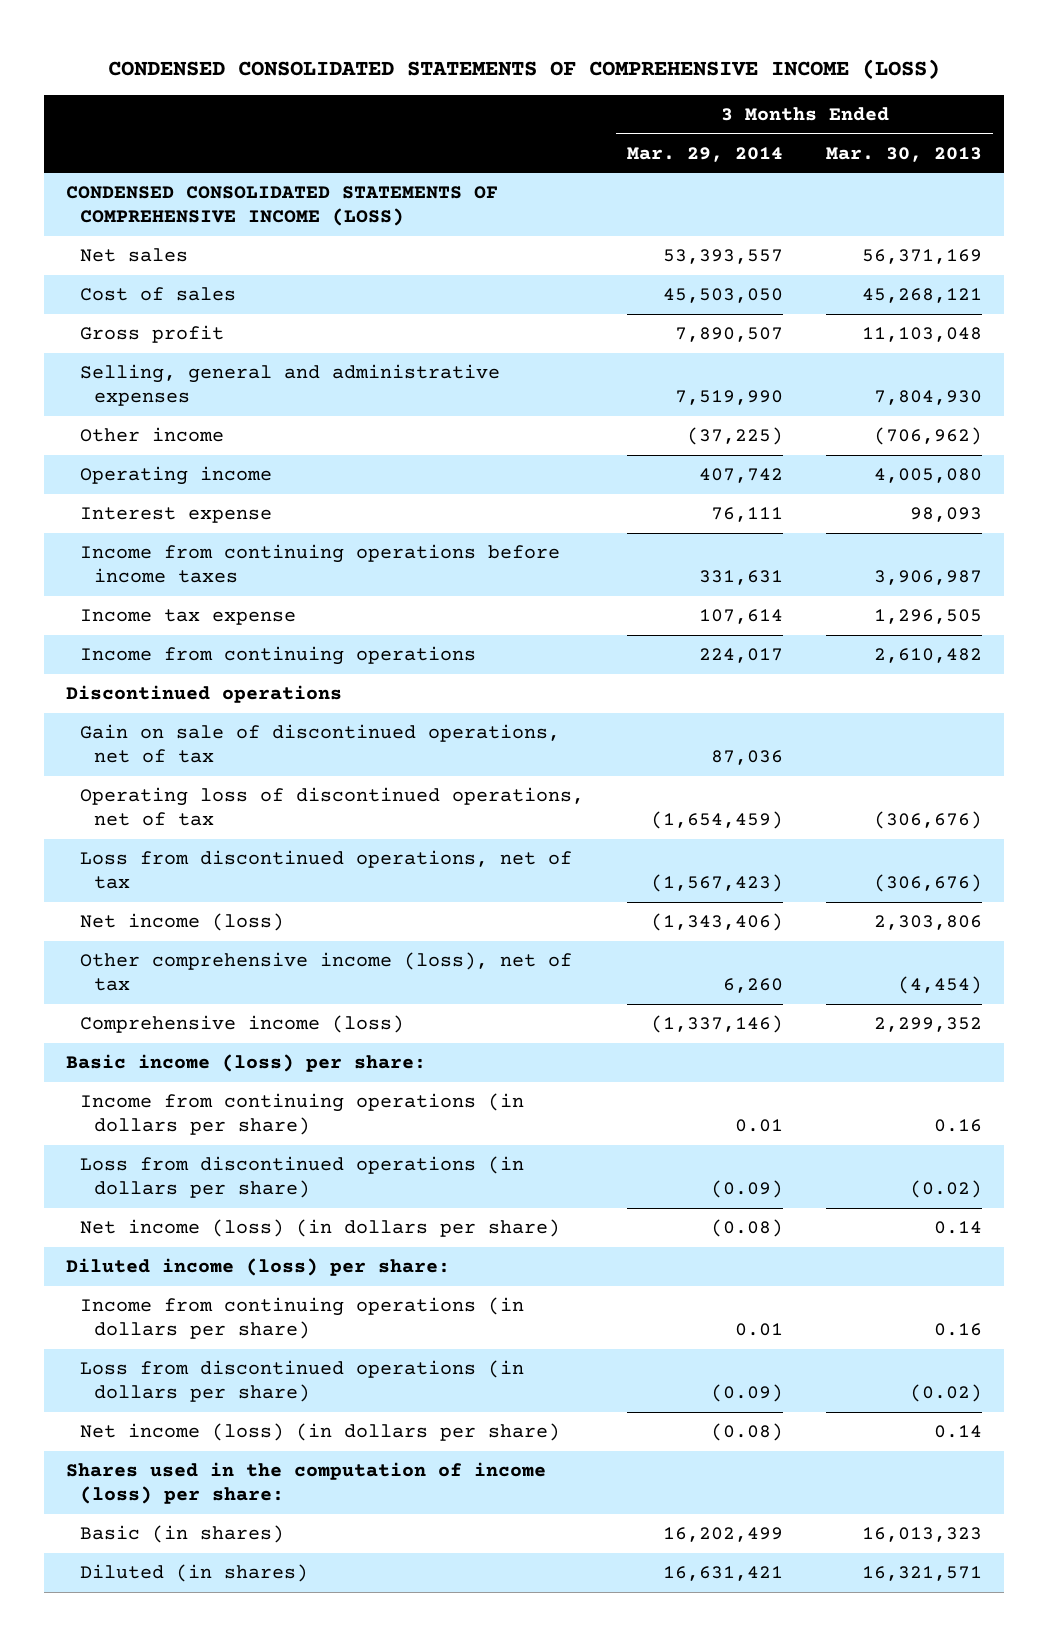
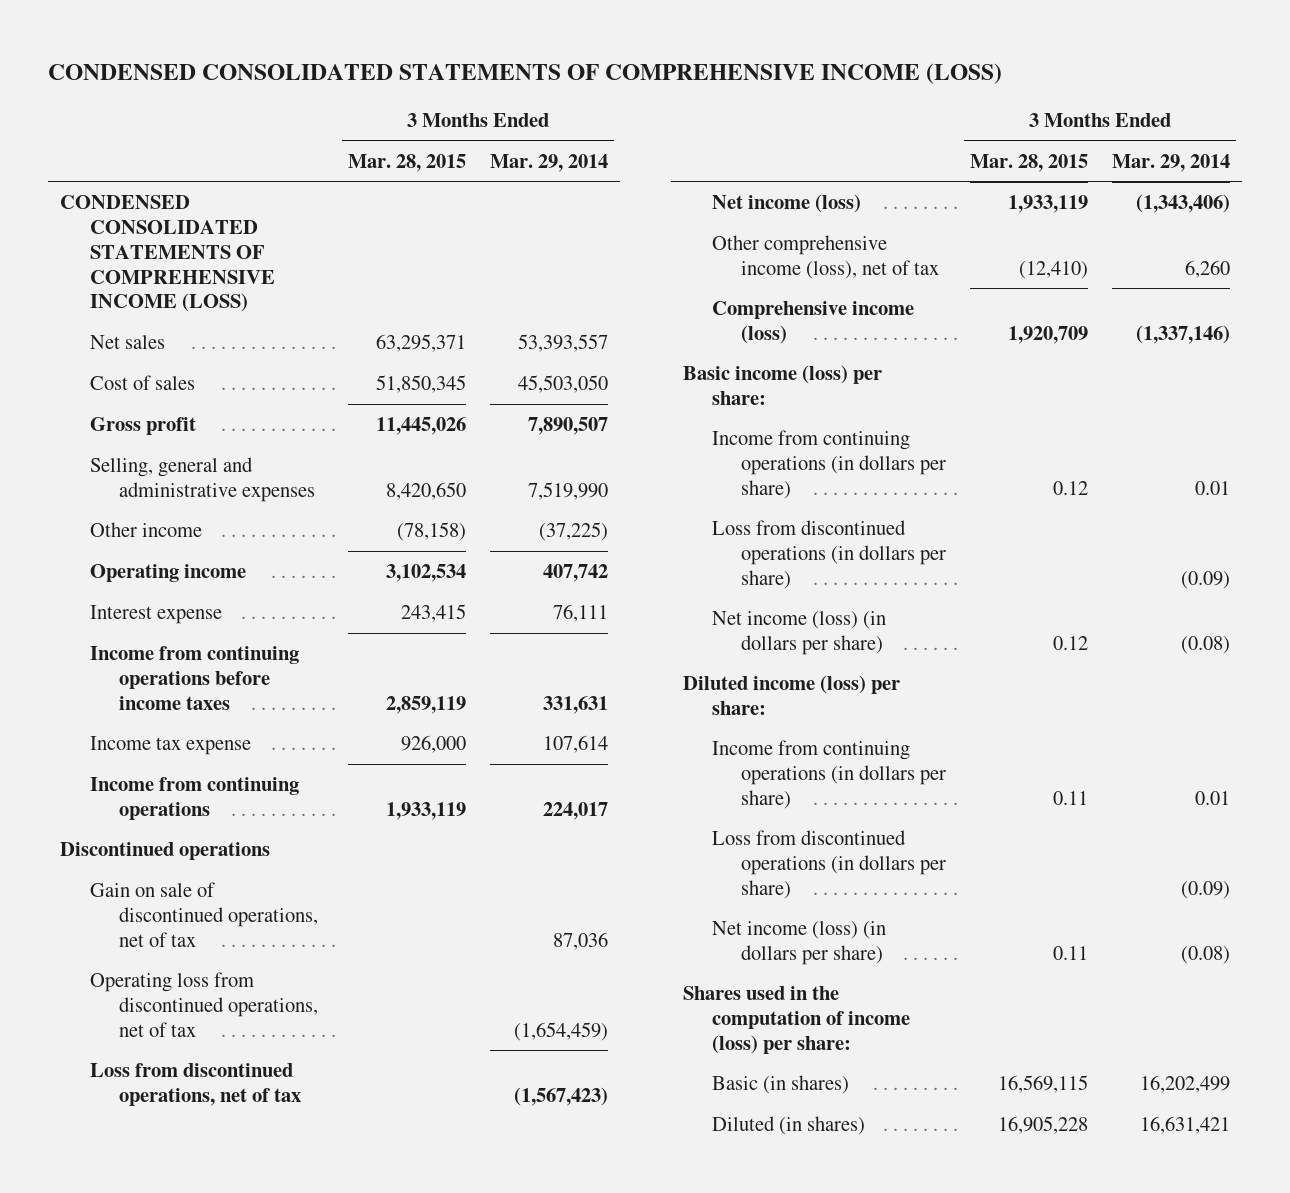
- | 3 Months Ended Mar. 29, 2014 | 3 Months Ended Mar. 30, 2013
+ | 3 Months Ended Mar. 28, 2015 | 3 Months Ended Mar. 29, 2014
- Operating loss of discontinued operations, net of tax | (1,654,459) | (306,676)
+ Operating loss from discontinued operations, net of tax | | (1,654,459)

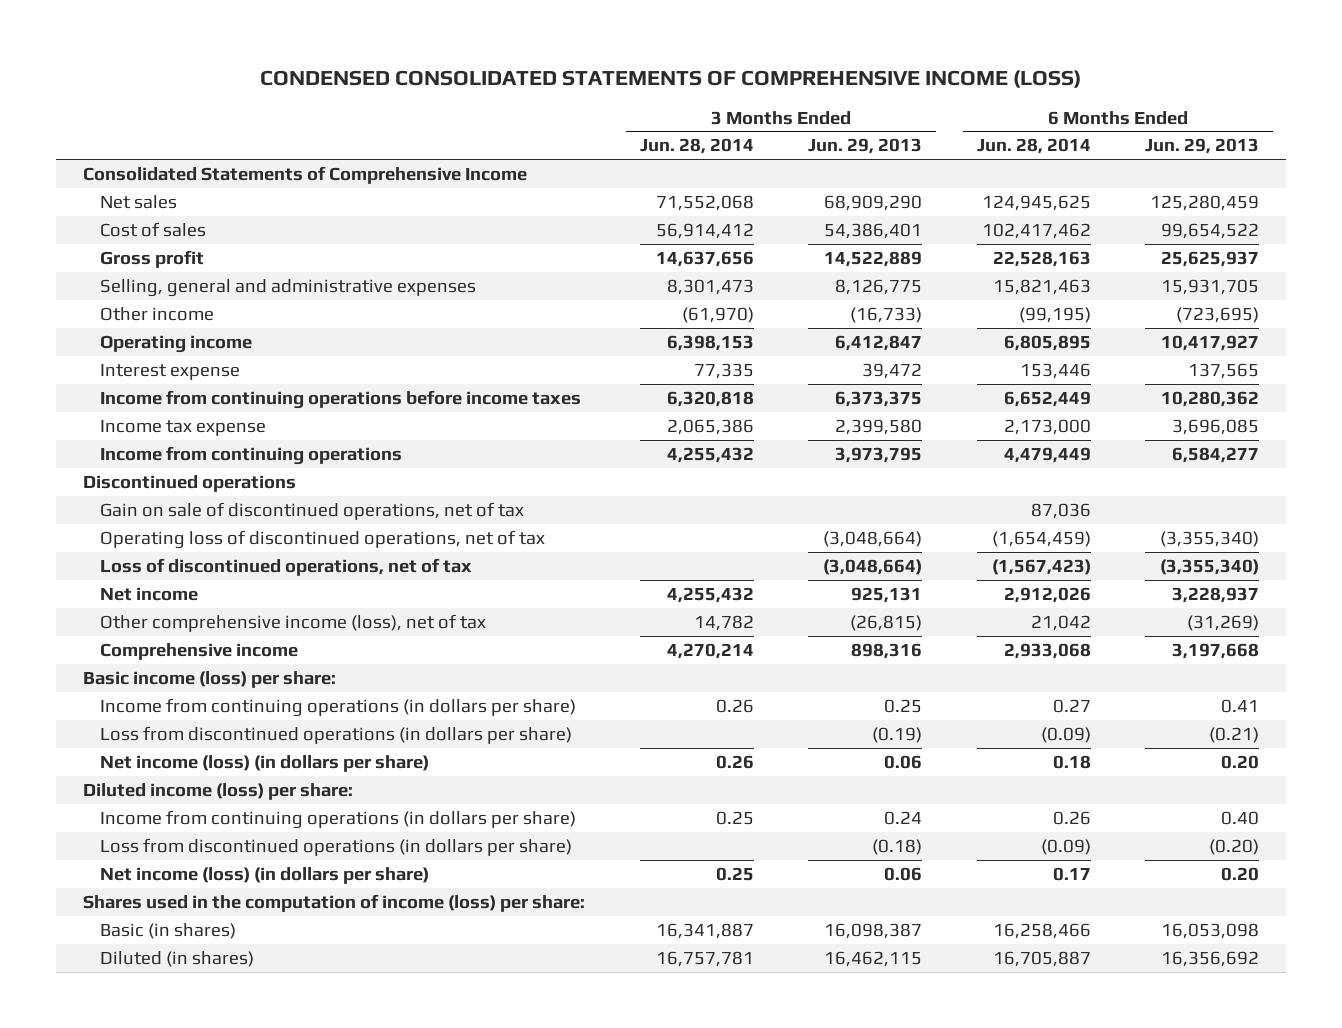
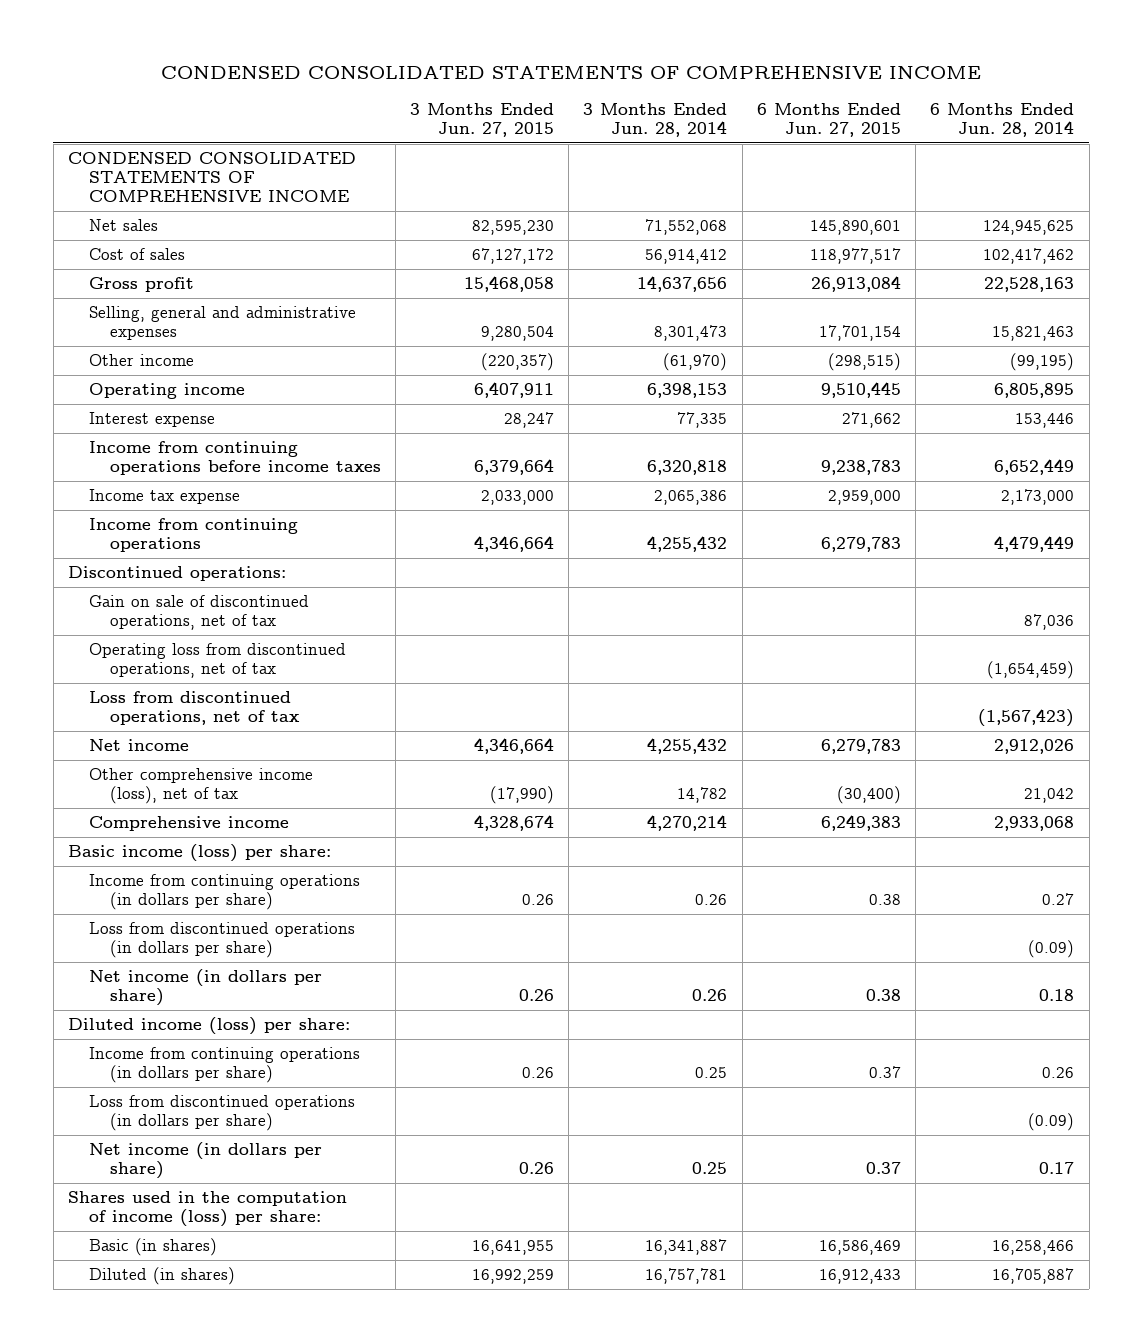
- CONDENSED CONSOLIDATED STATEMENTS OF COMPREHENSIVE INCOME (LOSS)
+ CONDENSED CONSOLIDATED STATEMENTS OF COMPREHENSIVE INCOME
- | 3 Months Ended Jun. 28, 2014 | 3 Months Ended Jun. 29, 2013 | 6 Months Ended Jun. 28, 2014 | 6 Months Ended Jun. 29, 2013
+ | 3 Months Ended Jun. 27, 2015 | 3 Months Ended Jun. 28, 2014 | 6 Months Ended Jun. 27, 2015 | 6 Months Ended Jun. 28, 2014
- Consolidated Statements of Comprehensive Income
+ CONDENSED CONSOLIDATED STATEMENTS OF COMPREHENSIVE INCOME
- Discontinued operations
+ Discontinued operations:
- Operating loss of discontinued operations, net of tax | | (3,048,664) | (1,654,459) | (3,355,340)
- Loss of discontinued operations, net of tax | | (3,048,664) | (1,567,423) | (3,355,340)
+ Operating loss from discontinued operations, net of tax | | | | (1,654,459)
+ Loss from discontinued operations, net of tax | | | | (1,567,423)
- Net income (loss) (in dollars per share) | 0.26 | 0.06 | 0.18 | 0.20
+ Net income (in dollars per share) | 0.26 | 0.26 | 0.38 | 0.18
- Net income (loss) (in dollars per share) | 0.25 | 0.06 | 0.17 | 0.20
+ Net income (in dollars per share) | 0.26 | 0.25 | 0.37 | 0.17

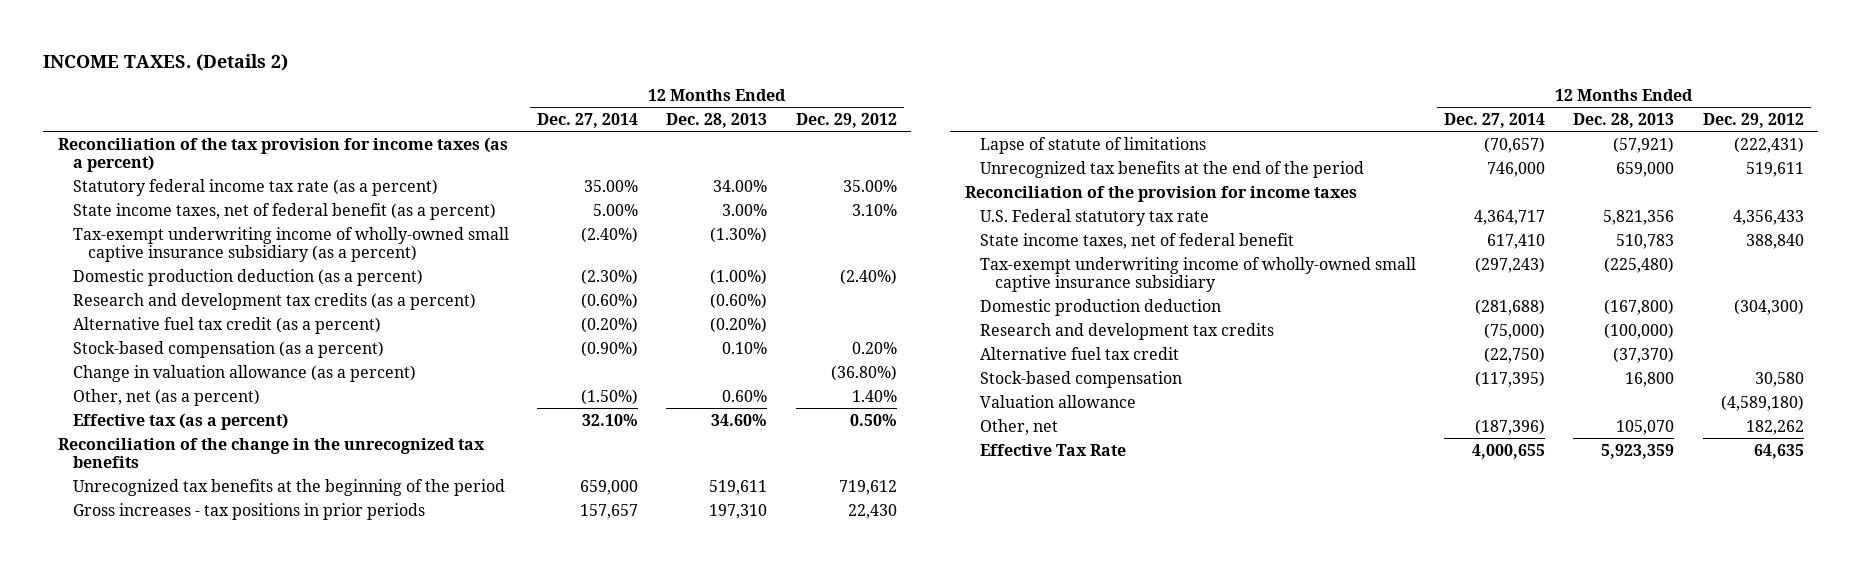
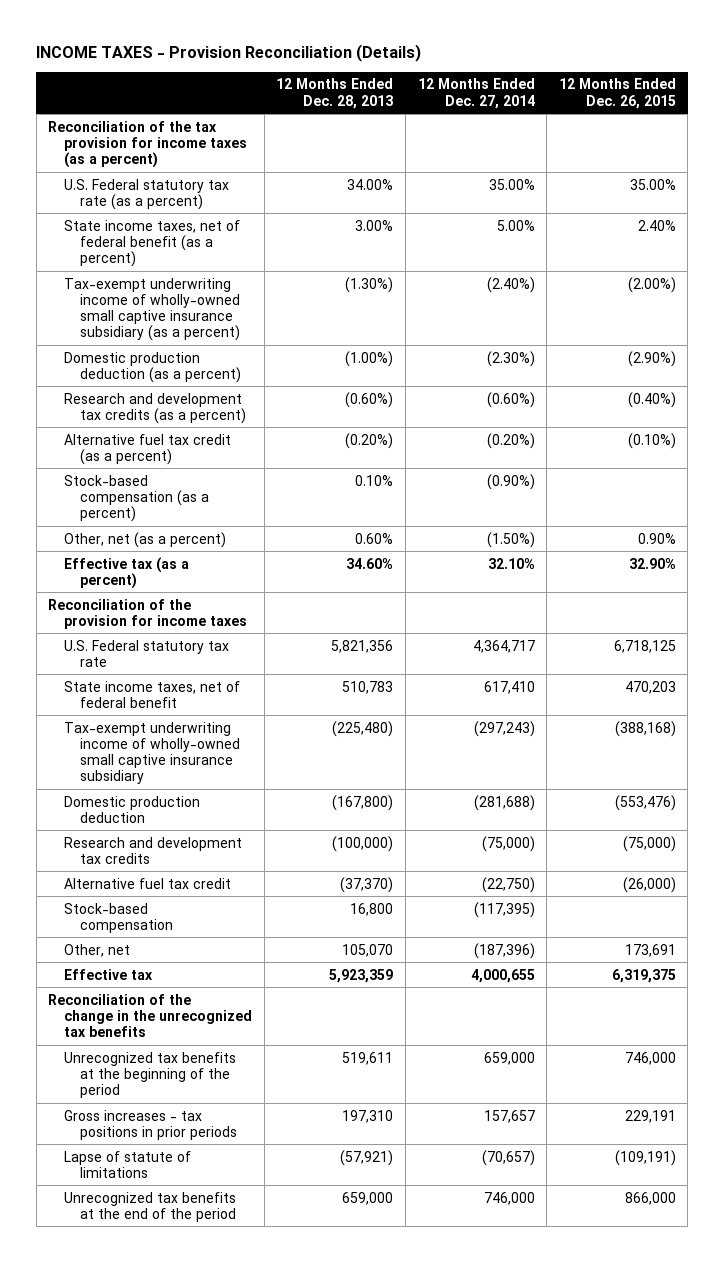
- INCOME TAXES. (Details 2)
+ INCOME TAXES - Provision Reconciliation (Details)
- | 12 Months Ended Dec. 27, 2014 | 12 Months Ended Dec. 28, 2013 | 12 Months Ended Dec. 29, 2012
+ | 12 Months Ended Dec. 28, 2013 | 12 Months Ended Dec. 27, 2014 | 12 Months Ended Dec. 26, 2015
- Statutory federal income tax rate (as a percent) | 35.00% | 34.00% | 35.00%
+ U.S. Federal statutory tax rate (as a percent) | 34.00% | 35.00% | 35.00%
- Change in valuation allowance (as a percent) | | | (36.80%)
- Valuation allowance | | | (4,589,180)
- Effective Tax Rate | 4,000,655 | 5,923,359 | 64,635
+ Effective tax | 5,923,359 | 4,000,655 | 6,319,375
moved down: Reconciliation of the change in the unrecognized tax benefits
moved down: Unrecognized tax benefits at the beginning of the period | 519,611 | 659,000 | 746,000
moved down: Gross increases - tax positions in prior periods | 197,310 | 157,657 | 229,191
moved down: Lapse of statute of limitations | (57,921) | (70,657) | (109,191)
moved down: Unrecognized tax benefits at the end of the period | 659,000 | 746,000 | 866,000

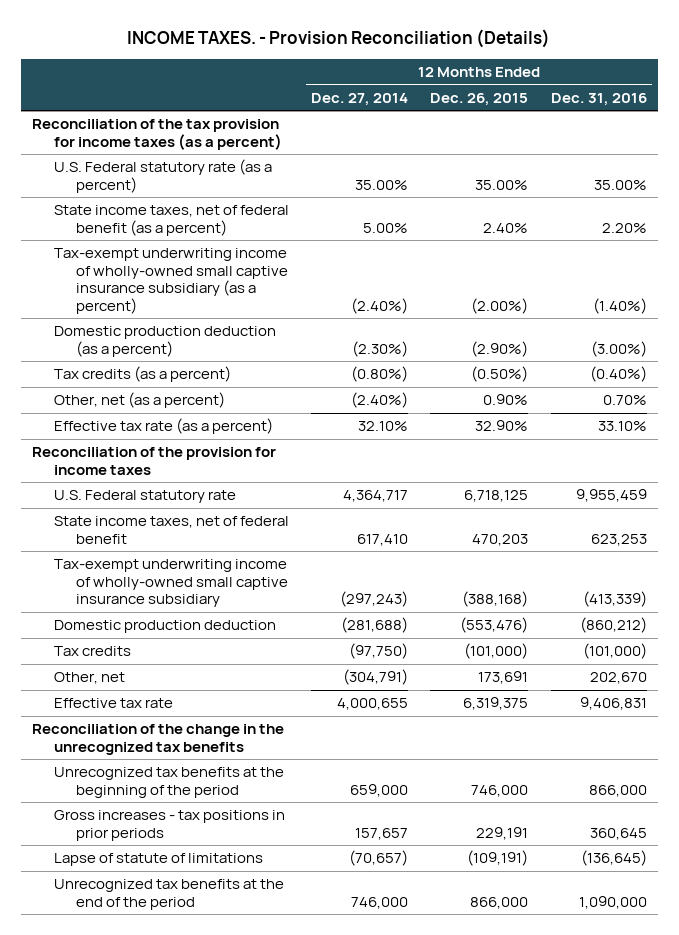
- INCOME TAXES - Provision Reconciliation (Details)
+ INCOME TAXES. - Provision Reconciliation (Details)
- | 12 Months Ended Dec. 28, 2013 | 12 Months Ended Dec. 27, 2014 | 12 Months Ended Dec. 26, 2015
+ | 12 Months Ended Dec. 27, 2014 | 12 Months Ended Dec. 26, 2015 | 12 Months Ended Dec. 31, 2016
- U.S. Federal statutory tax rate (as a percent) | 34.00% | 35.00% | 35.00%
+ U.S. Federal statutory rate (as a percent) | 35.00% | 35.00% | 35.00%
- Research and development tax credits (as a percent) | (0.60%) | (0.60%) | (0.40%)
- Alternative fuel tax credit (as a percent) | (0.20%) | (0.20%) | (0.10%)
- Stock-based compensation (as a percent) | 0.10% | (0.90%) |
- Other, net (as a percent) | 0.60% | (1.50%) | 0.90%
- Effective tax (as a percent) | 34.60% | 32.10% | 32.90%
+ Tax credits (as a percent) | (0.80%) | (0.50%) | (0.40%)
+ Other, net (as a percent) | (2.40%) | 0.90% | 0.70%
+ Effective tax rate (as a percent) | 32.10% | 32.90% | 33.10%
- U.S. Federal statutory tax rate | 5,821,356 | 4,364,717 | 6,718,125
+ U.S. Federal statutory rate | 4,364,717 | 6,718,125 | 9,955,459
- Research and development tax credits | (100,000) | (75,000) | (75,000)
- Alternative fuel tax credit | (37,370) | (22,750) | (26,000)
- Stock-based compensation | 16,800 | (117,395) |
- Other, net | 105,070 | (187,396) | 173,691
- Effective tax | 5,923,359 | 4,000,655 | 6,319,375
+ Tax credits | (97,750) | (101,000) | (101,000)
+ Other, net | (304,791) | 173,691 | 202,670
+ Effective tax rate | 4,000,655 | 6,319,375 | 9,406,831

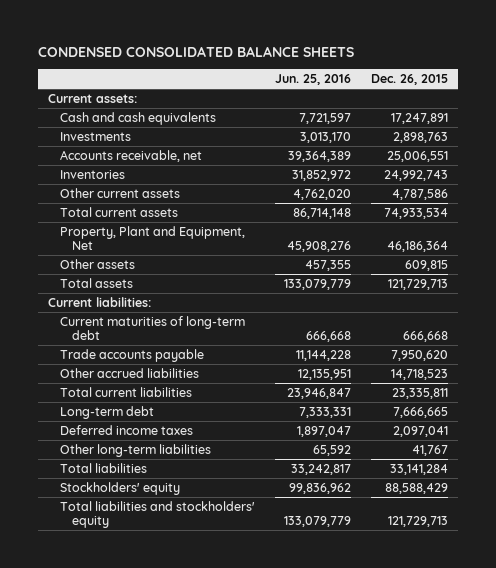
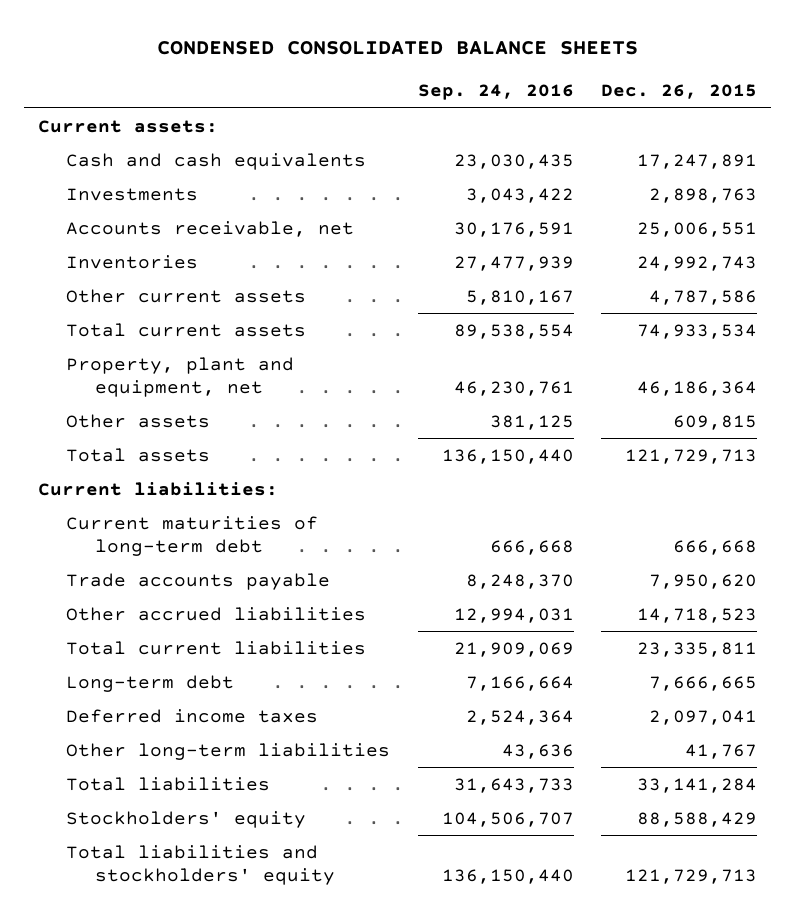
- | Jun. 25, 2016 | Dec. 26, 2015
+ | Sep. 24, 2016 | Dec. 26, 2015
- Property, Plant and Equipment, Net | 45,908,276 | 46,186,364
+ Property, plant and equipment, net | 46,230,761 | 46,186,364

